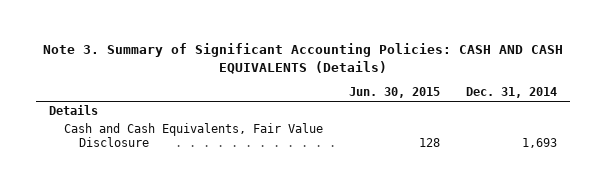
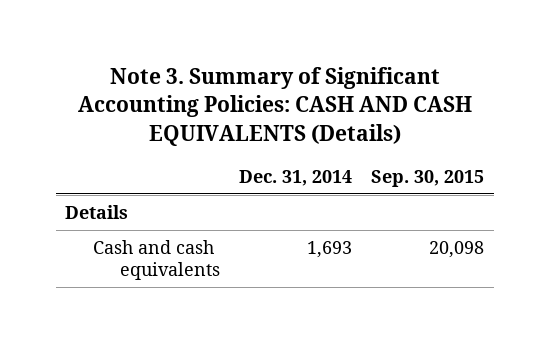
- | Jun. 30, 2015 | Dec. 31, 2014
+ | Dec. 31, 2014 | Sep. 30, 2015
- Cash and Cash Equivalents, Fair Value Disclosure | 128 | 1,693
+ Cash and cash equivalents | 1,693 | 20,098

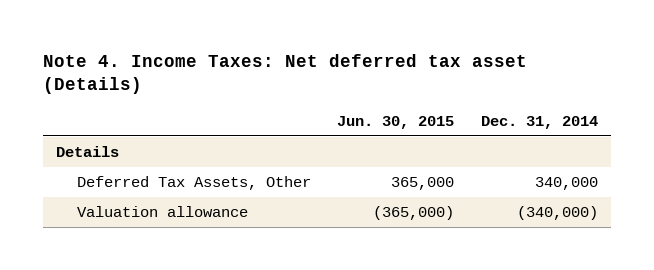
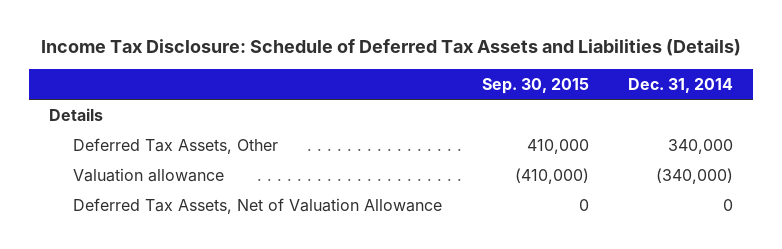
- Note 4. Income Taxes: Net deferred tax asset (Details)
+ Income Tax Disclosure: Schedule of Deferred Tax Assets and Liabilities (Details)
- | Jun. 30, 2015 | Dec. 31, 2014
+ | Sep. 30, 2015 | Dec. 31, 2014
+ Deferred Tax Assets, Net of Valuation Allowance | 0 | 0

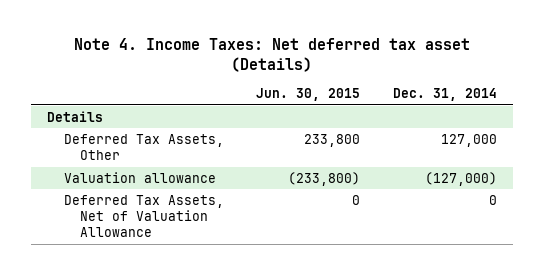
- Income Tax Disclosure: Schedule of Deferred Tax Assets and Liabilities (Details)
+ Note 4. Income Taxes: Net deferred tax asset (Details)
- | Sep. 30, 2015 | Dec. 31, 2014
+ | Jun. 30, 2015 | Dec. 31, 2014
- Deferred Tax Assets, Other | 410,000 | 340,000
- Valuation allowance | (410,000) | (340,000)
+ Deferred Tax Assets, Other | 233,800 | 127,000
+ Valuation allowance | (233,800) | (127,000)

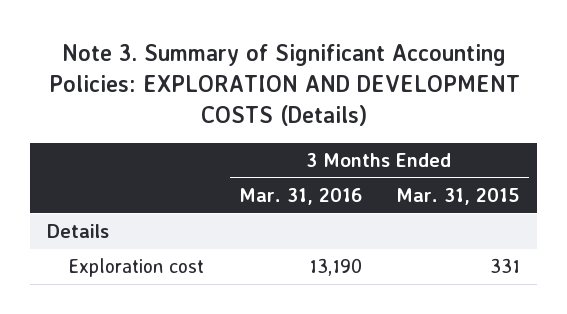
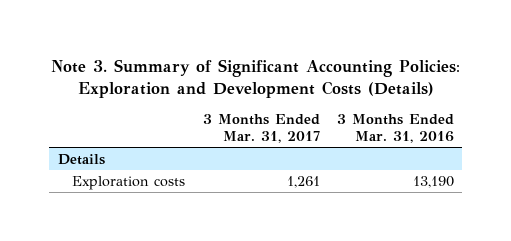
- Note 3. Summary of Significant Accounting Policies: EXPLORATION AND DEVELOPMENT COSTS (Details)
+ Note 3. Summary of Significant Accounting Policies: Exploration and Development Costs (Details)
- | 3 Months Ended Mar. 31, 2016 | 3 Months Ended Mar. 31, 2015
+ | 3 Months Ended Mar. 31, 2017 | 3 Months Ended Mar. 31, 2016
- Exploration cost | 13,190 | 331
+ Exploration costs | 1,261 | 13,190

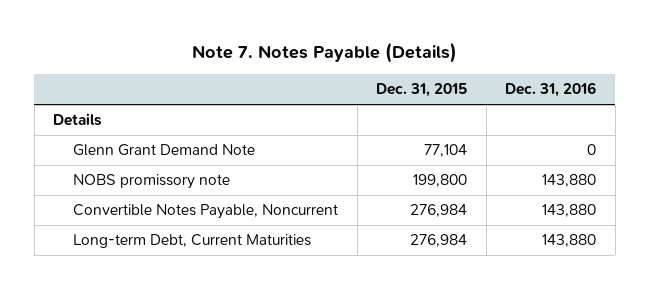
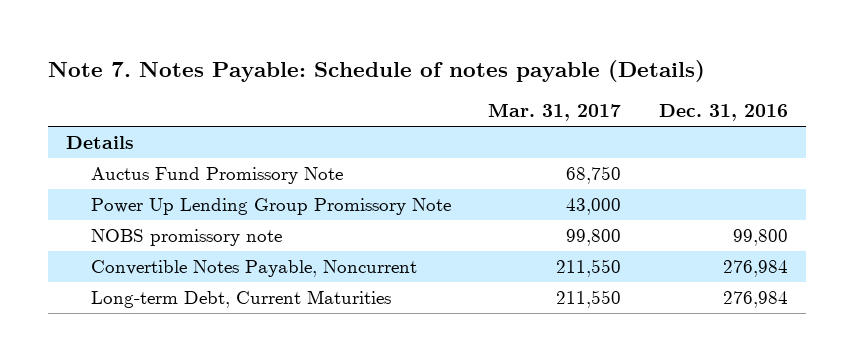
- Note 7. Notes Payable (Details)
+ Note 7. Notes Payable: Schedule of notes payable (Details)
- | Dec. 31, 2015 | Dec. 31, 2016
+ | Mar. 31, 2017 | Dec. 31, 2016
- Glenn Grant Demand Note | 77,104 | 0
- NOBS promissory note | 199,800 | 143,880
- Convertible Notes Payable, Noncurrent | 276,984 | 143,880
- Long-term Debt, Current Maturities | 276,984 | 143,880
+ Auctus Fund Promissory Note | 68,750 |
+ Power Up Lending Group Promissory Note | 43,000 |
+ NOBS promissory note | 99,800 | 99,800
+ Convertible Notes Payable, Noncurrent | 211,550 | 276,984
+ Long-term Debt, Current Maturities | 211,550 | 276,984

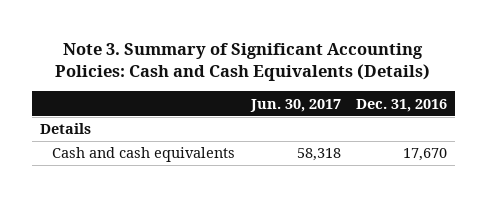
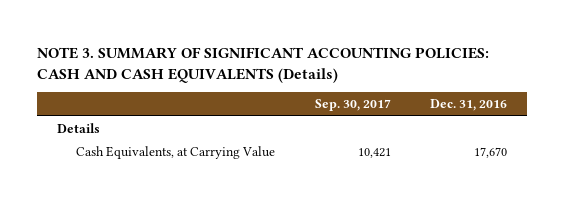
- Note 3. Summary of Significant Accounting Policies: Cash and Cash Equivalents (Details)
+ NOTE 3. SUMMARY OF SIGNIFICANT ACCOUNTING POLICIES: CASH AND CASH EQUIVALENTS (Details)
- | Jun. 30, 2017 | Dec. 31, 2016
+ | Sep. 30, 2017 | Dec. 31, 2016
- Cash and cash equivalents | 58,318 | 17,670
+ Cash Equivalents, at Carrying Value | 10,421 | 17,670

